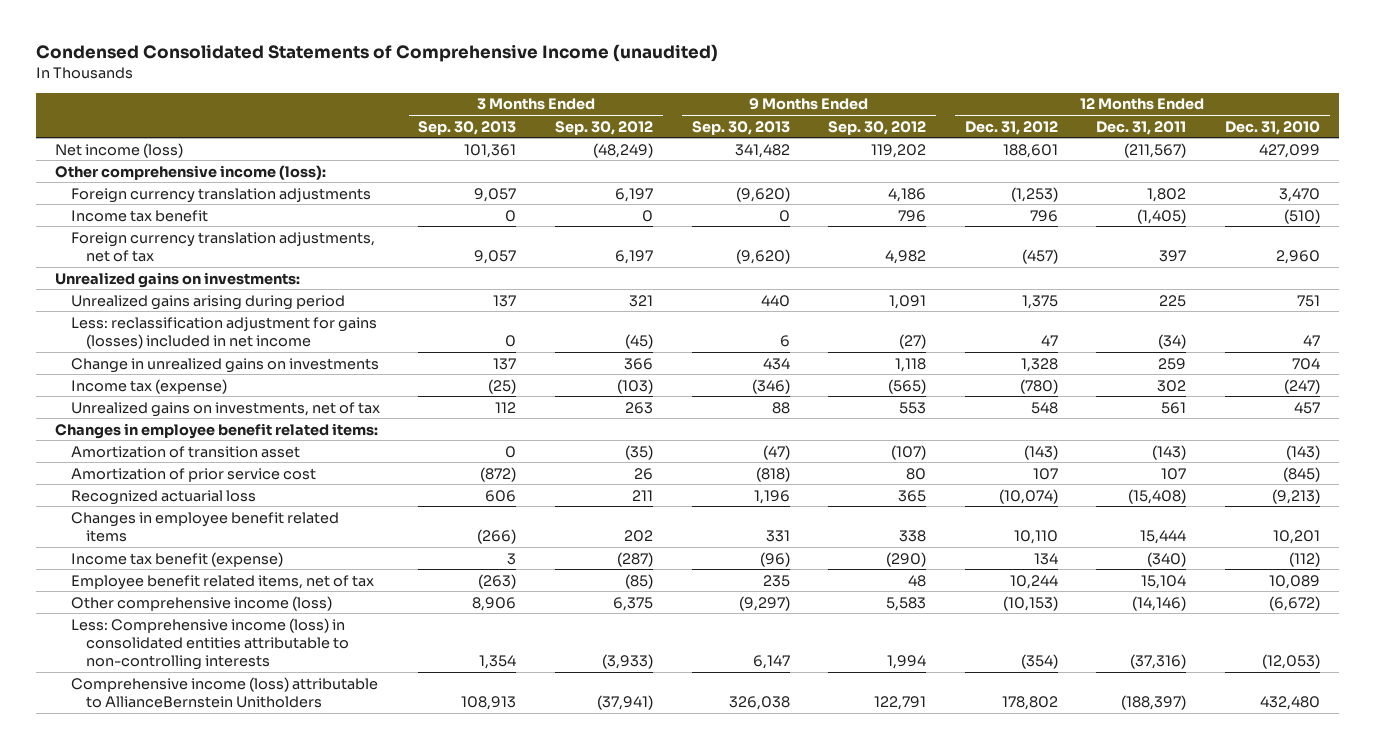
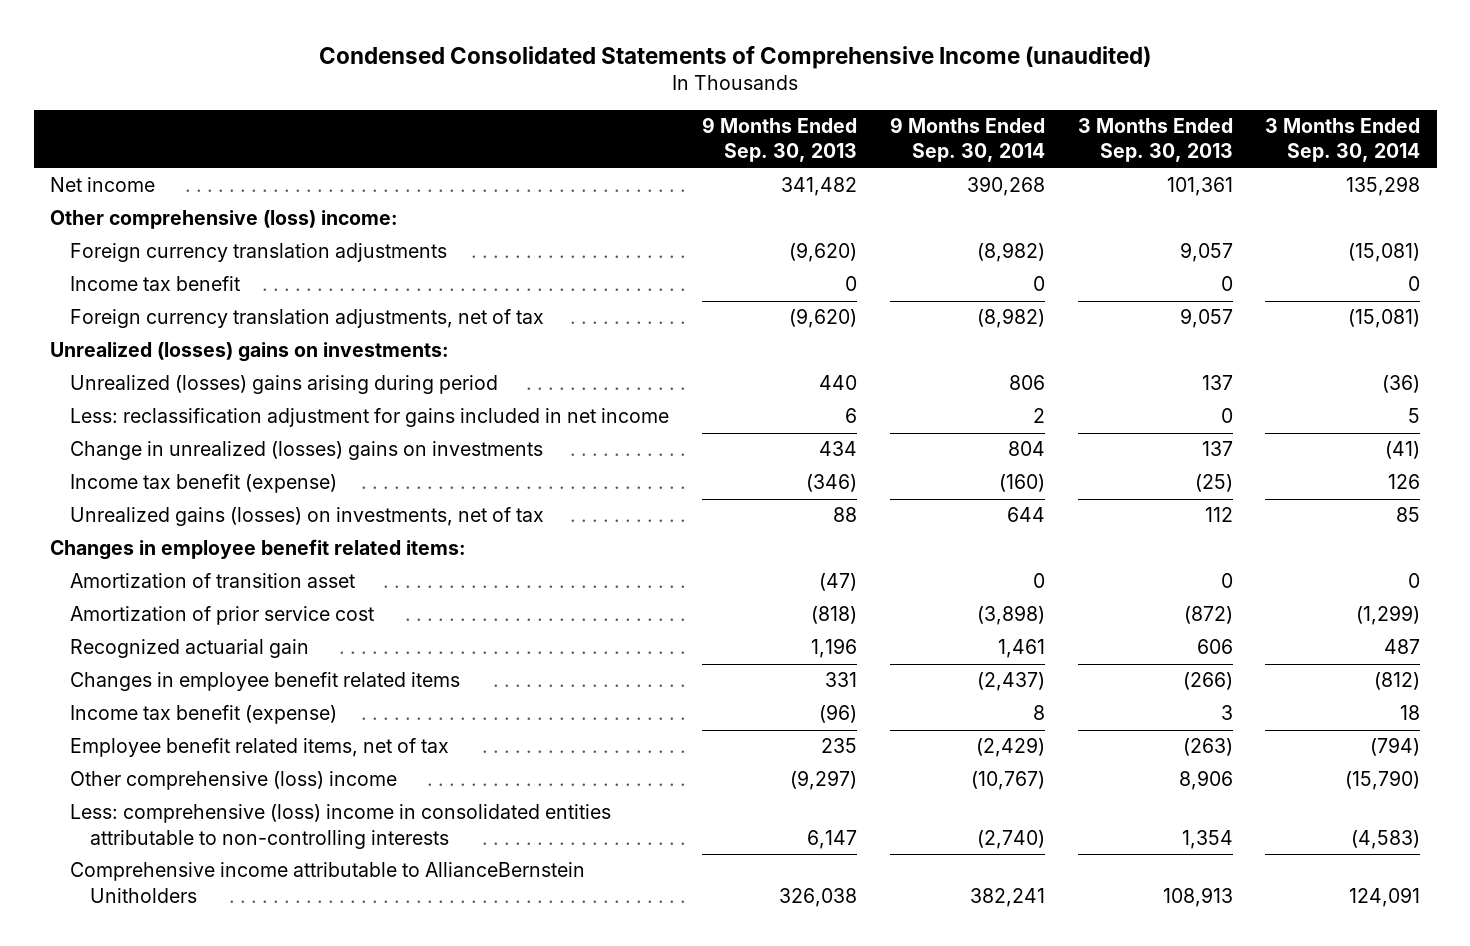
- | 3 Months Ended Sep. 30, 2013 | 3 Months Ended Sep. 30, 2012 | 9 Months Ended Sep. 30, 2013 | 9 Months Ended Sep. 30, 2012 | 12 Months Ended Dec. 31, 2012 | 12 Months Ended Dec. 31, 2011 | 12 Months Ended Dec. 31, 2010
+ | 9 Months Ended Sep. 30, 2013 | 9 Months Ended Sep. 30, 2014 | 3 Months Ended Sep. 30, 2013 | 3 Months Ended Sep. 30, 2014
- Net income (loss) | 101,361 | (48,249) | 341,482 | 119,202 | 188,601 | (211,567) | 427,099
- Other comprehensive income (loss):
+ Net income | 341,482 | 390,268 | 101,361 | 135,298
+ Other comprehensive (loss) income:
- Unrealized gains on investments:
- Unrealized gains arising during period | 137 | 321 | 440 | 1,091 | 1,375 | 225 | 751
- Less: reclassification adjustment for gains (losses) included in net income | 0 | (45) | 6 | (27) | 47 | (34) | 47
- Change in unrealized gains on investments | 137 | 366 | 434 | 1,118 | 1,328 | 259 | 704
- Income tax (expense) | (25) | (103) | (346) | (565) | (780) | 302 | (247)
- Unrealized gains on investments, net of tax | 112 | 263 | 88 | 553 | 548 | 561 | 457
+ Unrealized (losses) gains on investments:
+ Unrealized (losses) gains arising during period | 440 | 806 | 137 | (36)
+ Less: reclassification adjustment for gains included in net income | 6 | 2 | 0 | 5
+ Change in unrealized (losses) gains on investments | 434 | 804 | 137 | (41)
+ Income tax benefit (expense) | (346) | (160) | (25) | 126
+ Unrealized gains (losses) on investments, net of tax | 88 | 644 | 112 | 85
- Recognized actuarial loss | 606 | 211 | 1,196 | 365 | (10,074) | (15,408) | (9,213)
+ Recognized actuarial gain | 1,196 | 1,461 | 606 | 487
- Other comprehensive income (loss) | 8,906 | 6,375 | (9,297) | 5,583 | (10,153) | (14,146) | (6,672)
- Less: Comprehensive income (loss) in consolidated entities attributable to non-controlling interests | 1,354 | (3,933) | 6,147 | 1,994 | (354) | (37,316) | (12,053)
- Comprehensive income (loss) attributable to AllianceBernstein Unitholders | 108,913 | (37,941) | 326,038 | 122,791 | 178,802 | (188,397) | 432,480
+ Other comprehensive (loss) income | (9,297) | (10,767) | 8,906 | (15,790)
+ Less: comprehensive (loss) income in consolidated entities attributable to non-controlling interests | 6,147 | (2,740) | 1,354 | (4,583)
+ Comprehensive income attributable to AllianceBernstein Unitholders | 326,038 | 382,241 | 108,913 | 124,091

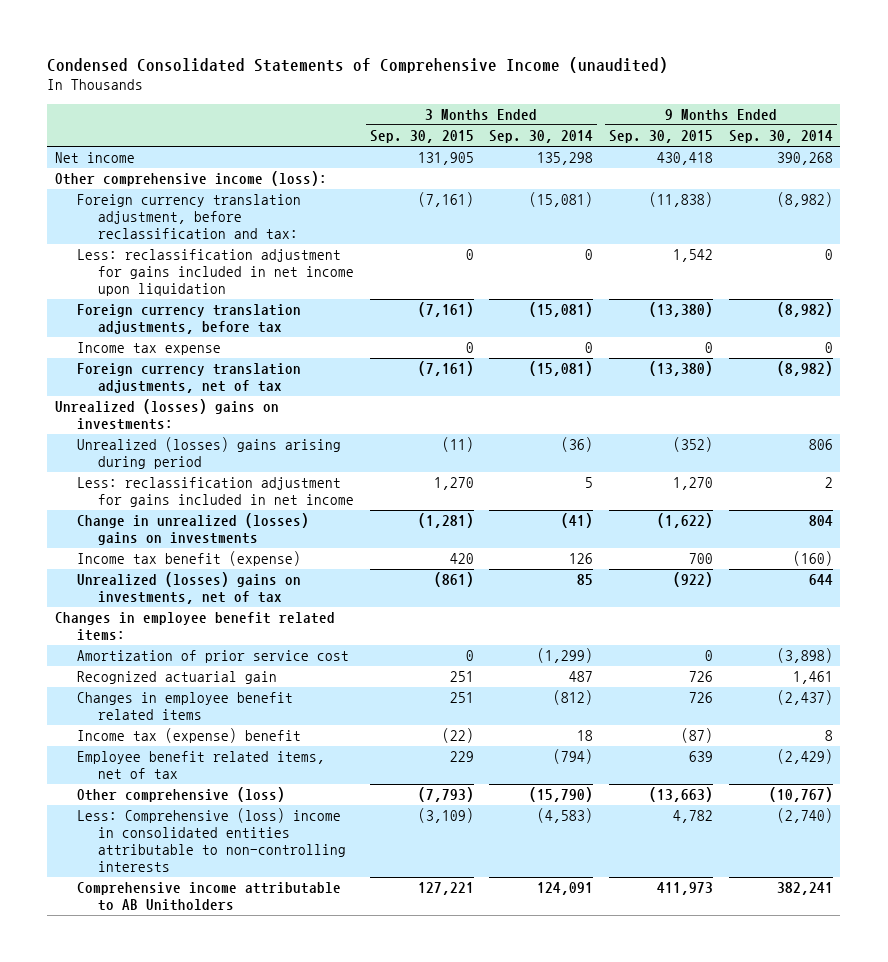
- | 9 Months Ended Sep. 30, 2013 | 9 Months Ended Sep. 30, 2014 | 3 Months Ended Sep. 30, 2013 | 3 Months Ended Sep. 30, 2014
+ | 3 Months Ended Sep. 30, 2015 | 3 Months Ended Sep. 30, 2014 | 9 Months Ended Sep. 30, 2015 | 9 Months Ended Sep. 30, 2014
- Other comprehensive (loss) income:
- Foreign currency translation adjustments | (9,620) | (8,982) | 9,057 | (15,081)
- Income tax benefit | 0 | 0 | 0 | 0
+ Other comprehensive income (loss):
+ Foreign currency translation adjustment, before reclassification and tax: | (7,161) | (15,081) | (11,838) | (8,982)
+ Less: reclassification adjustment for gains included in net income upon liquidation | 0 | 0 | 1,542 | 0
+ Foreign currency translation adjustments, before tax | (7,161) | (15,081) | (13,380) | (8,982)
+ Income tax expense | 0 | 0 | 0 | 0
- Unrealized gains (losses) on investments, net of tax | 88 | 644 | 112 | 85
+ Unrealized (losses) gains on investments, net of tax | (861) | 85 | (922) | 644
- Amortization of transition asset | (47) | 0 | 0 | 0
- Income tax benefit (expense) | (96) | 8 | 3 | 18
+ Income tax (expense) benefit | (22) | 18 | (87) | 8
- Other comprehensive (loss) income | (9,297) | (10,767) | 8,906 | (15,790)
- Less: comprehensive (loss) income in consolidated entities attributable to non-controlling interests | 6,147 | (2,740) | 1,354 | (4,583)
- Comprehensive income attributable to AllianceBernstein Unitholders | 326,038 | 382,241 | 108,913 | 124,091
+ Other comprehensive (loss) | (7,793) | (15,790) | (13,663) | (10,767)
+ Less: Comprehensive (loss) income in consolidated entities attributable to non-controlling interests | (3,109) | (4,583) | 4,782 | (2,740)
+ Comprehensive income attributable to AB Unitholders | 127,221 | 124,091 | 411,973 | 382,241

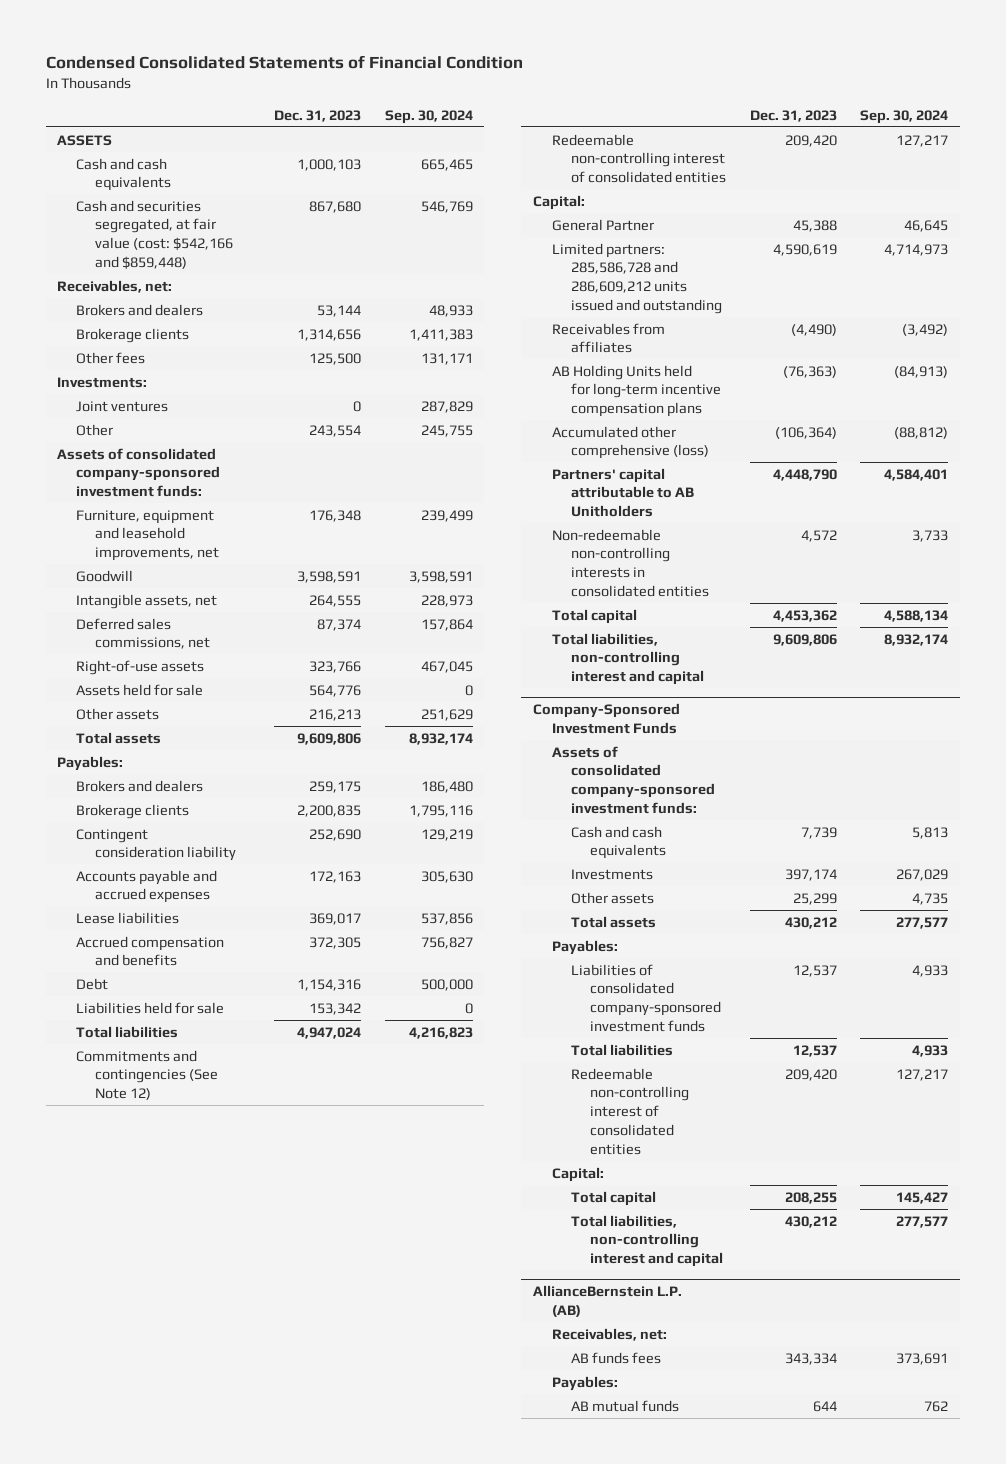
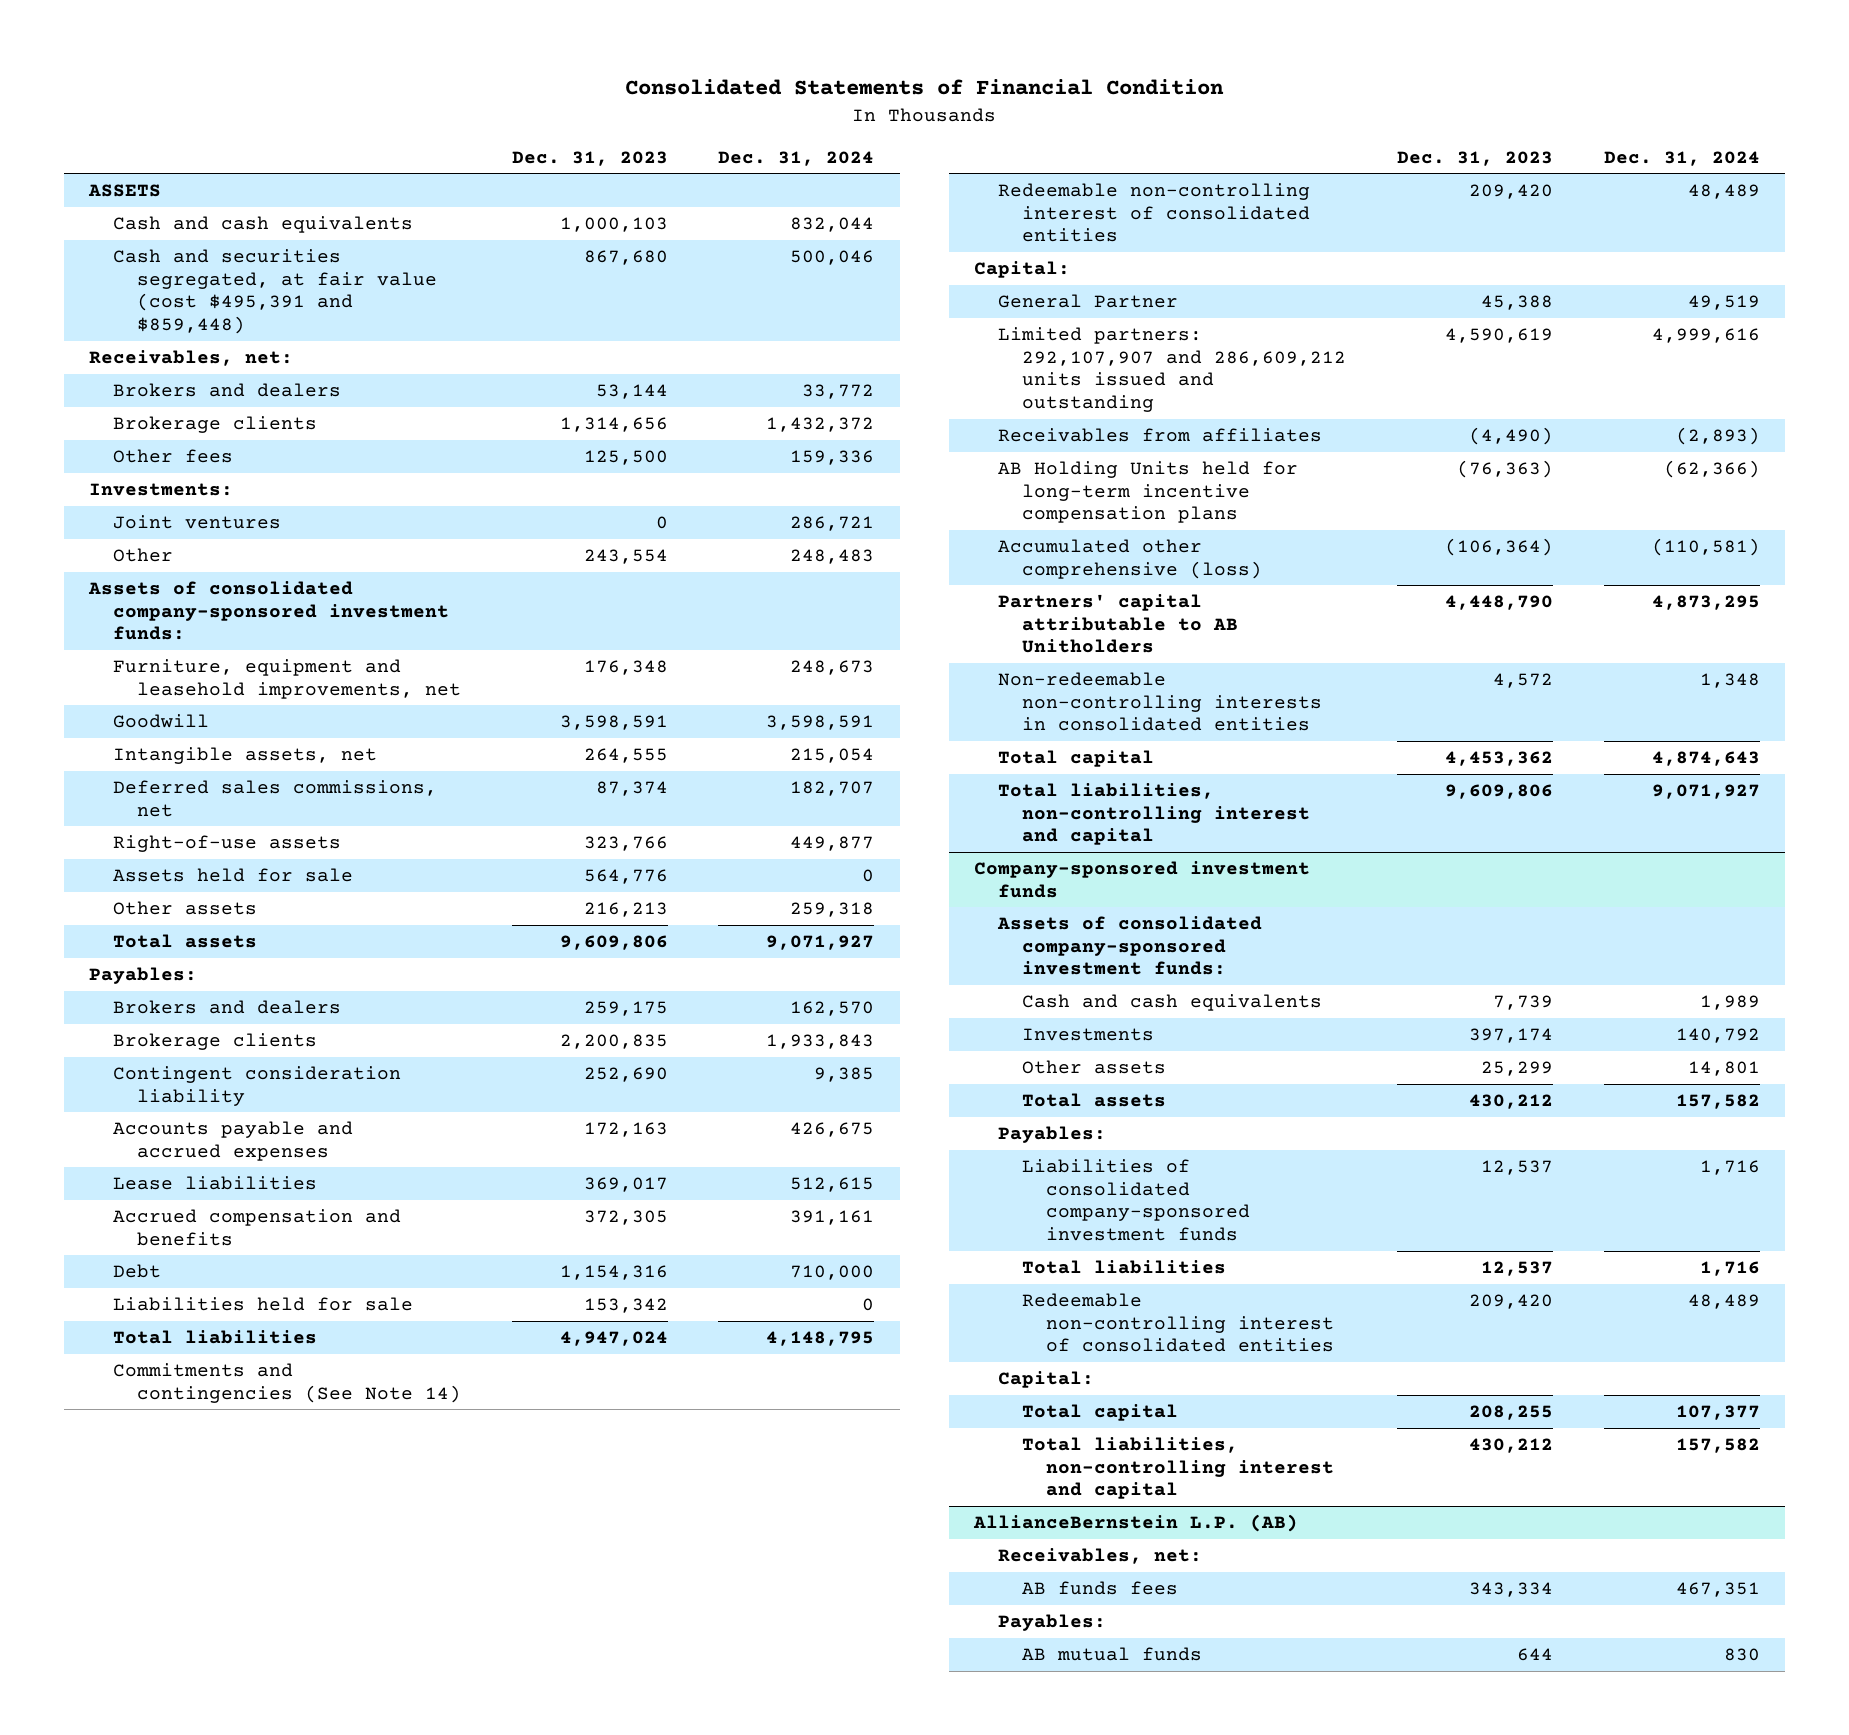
- Condensed Consolidated Statements of Financial Condition
+ Consolidated Statements of Financial Condition
- | Dec. 31, 2023 | Sep. 30, 2024
+ | Dec. 31, 2023 | Dec. 31, 2024
- Cash and securities segregated, at fair value (cost: $542,166 and $859,448) | 867,680 | 546,769
+ Cash and securities segregated, at fair value (cost $495,391 and $859,448) | 867,680 | 500,046
- Commitments and contingencies (See Note 12)
+ Commitments and contingencies (See Note 14)
- Limited partners: 285,586,728 and 286,609,212 units issued and outstanding | 4,590,619 | 4,714,973
+ Limited partners: 292,107,907 and 286,609,212 units issued and outstanding | 4,590,619 | 4,999,616
- Company-Sponsored Investment Funds
+ Company-sponsored investment funds

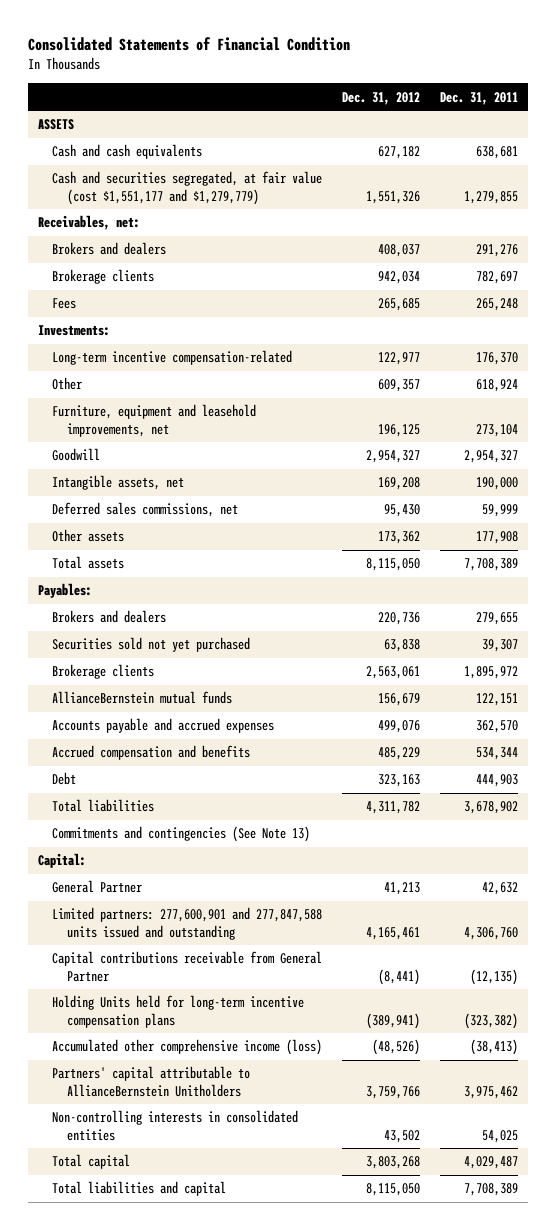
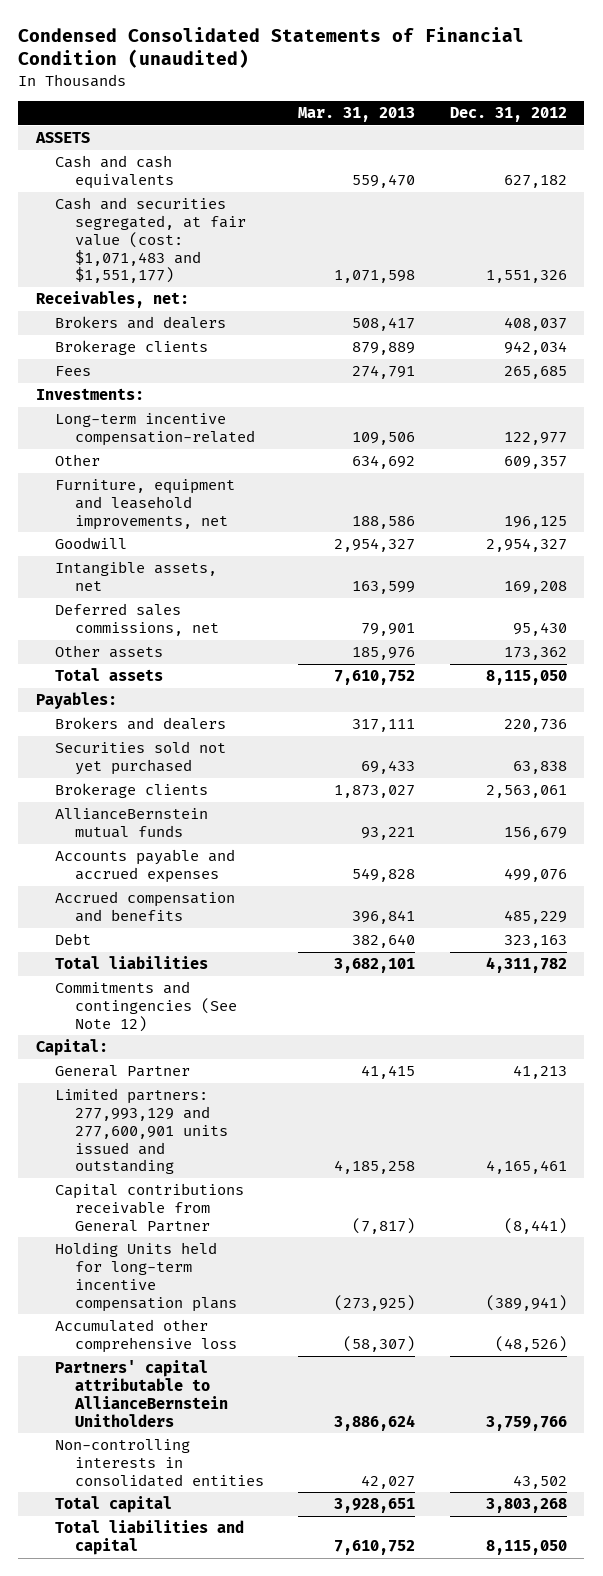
- Consolidated Statements of Financial Condition
+ Condensed Consolidated Statements of Financial Condition (unaudited)
- | Dec. 31, 2012 | Dec. 31, 2011
+ | Mar. 31, 2013 | Dec. 31, 2012
- Cash and securities segregated, at fair value (cost $1,551,177 and $1,279,779) | 1,551,326 | 1,279,855
+ Cash and securities segregated, at fair value (cost: $1,071,483 and $1,551,177) | 1,071,598 | 1,551,326
- Commitments and contingencies (See Note 13)
+ Commitments and contingencies (See Note 12)
- Limited partners: 277,600,901 and 277,847,588 units issued and outstanding | 4,165,461 | 4,306,760
+ Limited partners: 277,993,129 and 277,600,901 units issued and outstanding | 4,185,258 | 4,165,461
- Accumulated other comprehensive income (loss) | (48,526) | (38,413)
+ Accumulated other comprehensive loss | (58,307) | (48,526)

